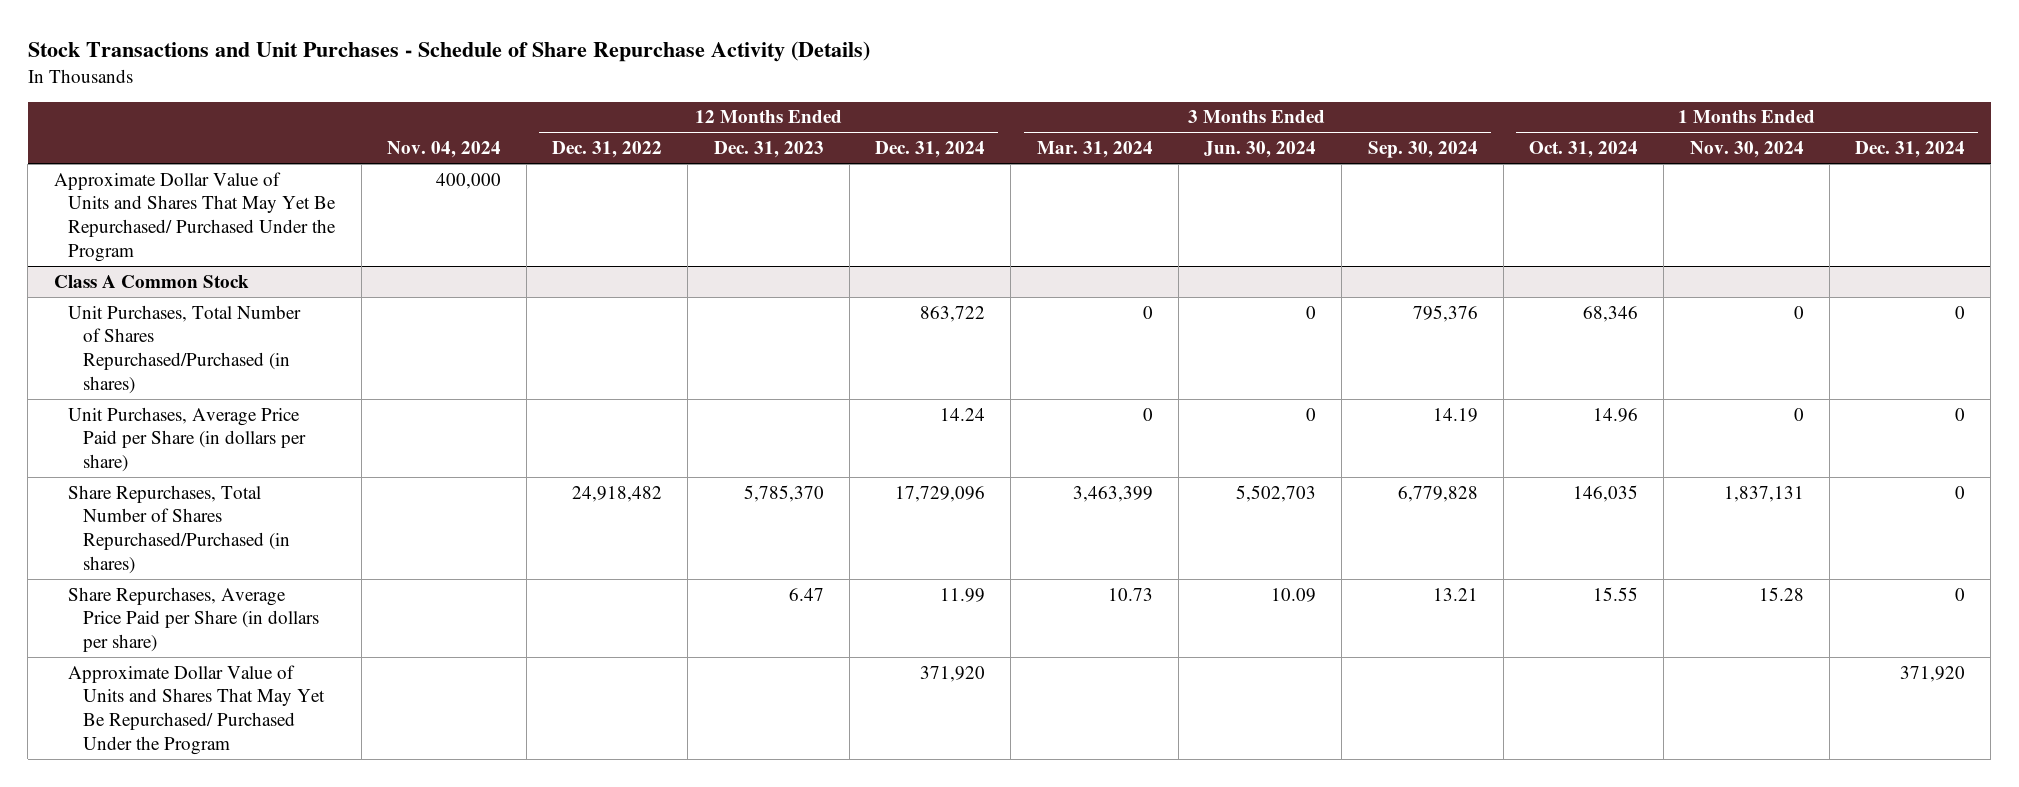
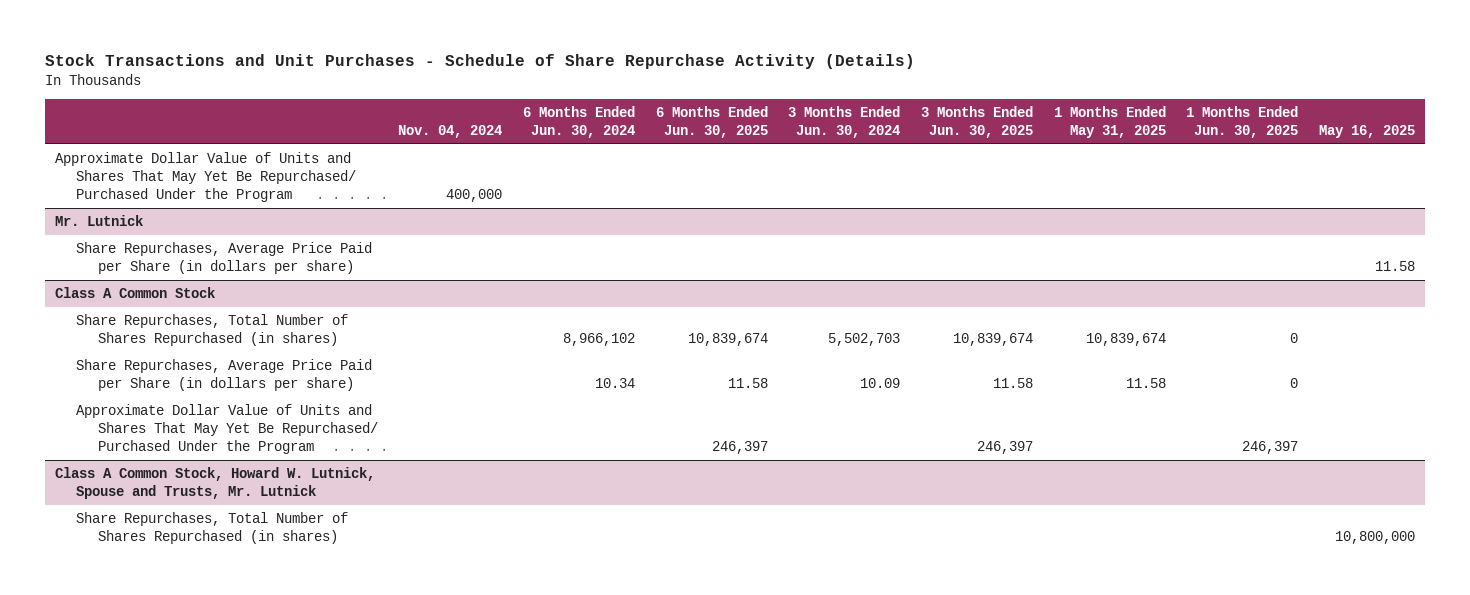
- | Nov. 04, 2024 | 12 Months Ended Dec. 31, 2022 | 12 Months Ended Dec. 31, 2023 | 12 Months Ended Dec. 31, 2024 | 3 Months Ended Mar. 31, 2024 | 3 Months Ended Jun. 30, 2024 | 3 Months Ended Sep. 30, 2024 | 1 Months Ended Oct. 31, 2024 | 1 Months Ended Nov. 30, 2024 | 1 Months Ended Dec. 31, 2024
+ | Nov. 04, 2024 | 6 Months Ended Jun. 30, 2024 | 6 Months Ended Jun. 30, 2025 | 3 Months Ended Jun. 30, 2024 | 3 Months Ended Jun. 30, 2025 | 1 Months Ended May 31, 2025 | 1 Months Ended Jun. 30, 2025 | May 16, 2025
+ Mr. Lutnick
+ Share Repurchases, Average Price Paid per Share (in dollars per share) | | | | | | | | 11.58
@ Class A Common Stock
- Unit Purchases, Total Number of Shares Repurchased/Purchased (in shares) | | | | 863,722 | 0 | 0 | 795,376 | 68,346 | 0 | 0
- Unit Purchases, Average Price Paid per Share (in dollars per share) | | | | 14.24 | 0 | 0 | 14.19 | 14.96 | 0 | 0
- Share Repurchases, Total Number of Shares Repurchased/Purchased (in shares) | | 24,918,482 | 5,785,370 | 17,729,096 | 3,463,399 | 5,502,703 | 6,779,828 | 146,035 | 1,837,131 | 0
+ Share Repurchases, Total Number of Shares Repurchased (in shares) | | 8,966,102 | 10,839,674 | 5,502,703 | 10,839,674 | 10,839,674 | 0 |
+ Class A Common Stock, Howard W. Lutnick, Spouse and Trusts, Mr. Lutnick
+ Share Repurchases, Total Number of Shares Repurchased (in shares) | | | | | | | | 10,800,000

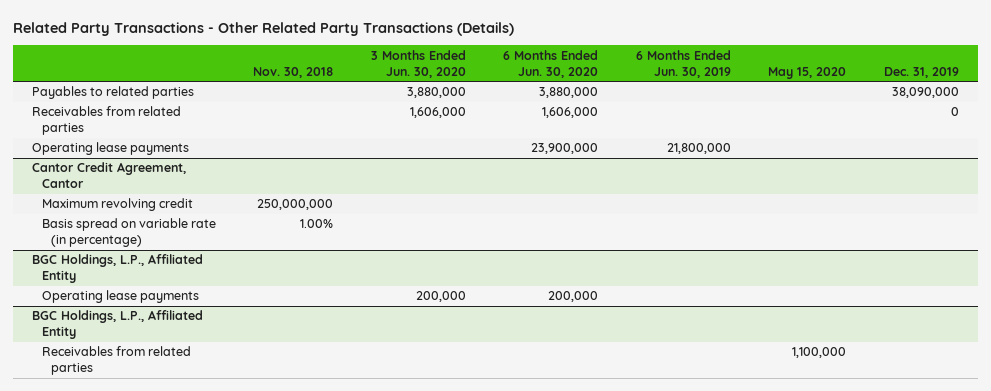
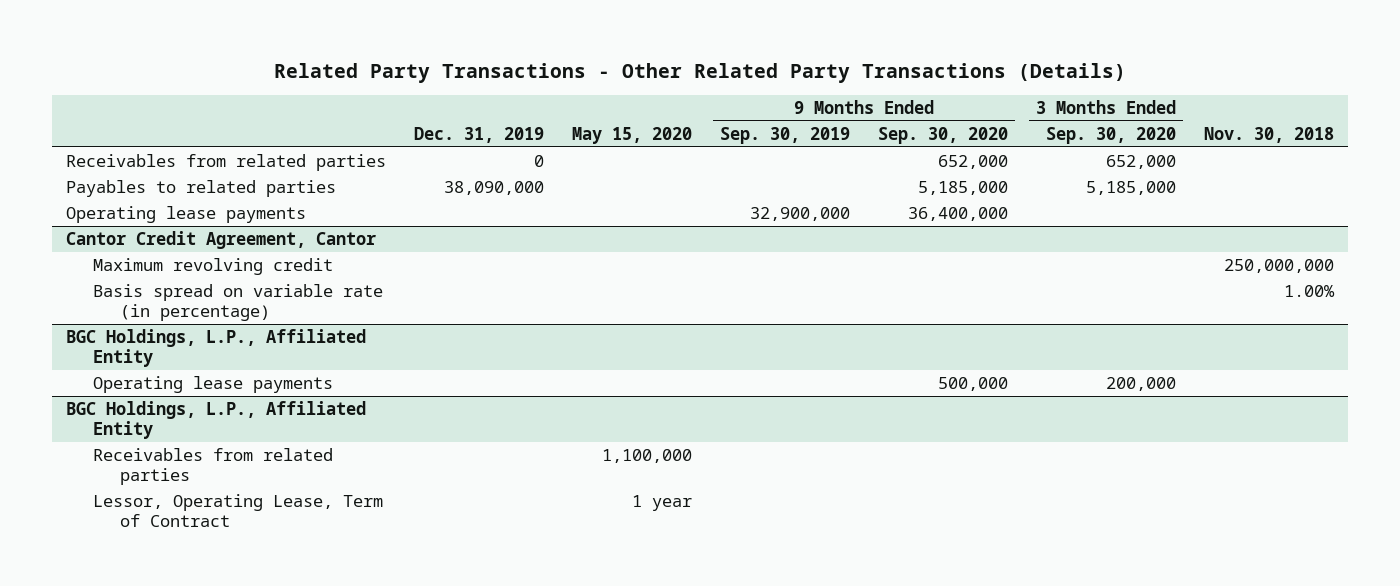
- | Nov. 30, 2018 | 3 Months Ended Jun. 30, 2020 | 6 Months Ended Jun. 30, 2020 | 6 Months Ended Jun. 30, 2019 | May 15, 2020 | Dec. 31, 2019
+ | Dec. 31, 2019 | May 15, 2020 | 9 Months Ended Sep. 30, 2019 | 9 Months Ended Sep. 30, 2020 | 3 Months Ended Sep. 30, 2020 | Nov. 30, 2018
moved down: Payables to related parties | 38,090,000 | | | 5,185,000 | 5,185,000 |
@ BGC Holdings, L.P., Affiliated Entity
+ Lessor, Operating Lease, Term of Contract | | 1 year | | | |

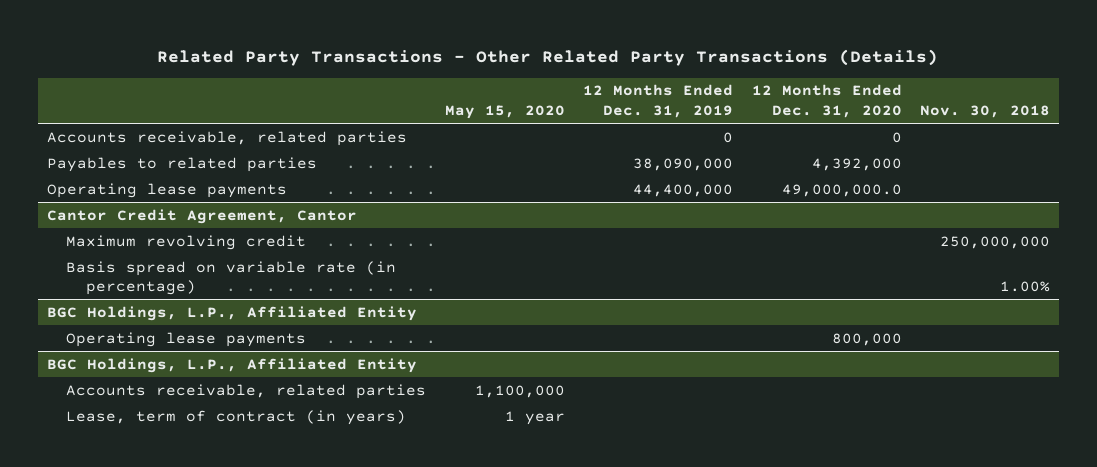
- | Dec. 31, 2019 | May 15, 2020 | 9 Months Ended Sep. 30, 2019 | 9 Months Ended Sep. 30, 2020 | 3 Months Ended Sep. 30, 2020 | Nov. 30, 2018
+ | May 15, 2020 | 12 Months Ended Dec. 31, 2019 | 12 Months Ended Dec. 31, 2020 | Nov. 30, 2018
- Receivables from related parties | 0 | | | 652,000 | 652,000 |
+ Accounts receivable, related parties | | 0 | 0 |
@ BGC Holdings, L.P., Affiliated Entity
- Receivables from related parties | | 1,100,000 | | | |
- Lessor, Operating Lease, Term of Contract | | 1 year | | | |
+ Accounts receivable, related parties | 1,100,000 | | |
+ Lease, term of contract (in years) | 1 year | | |

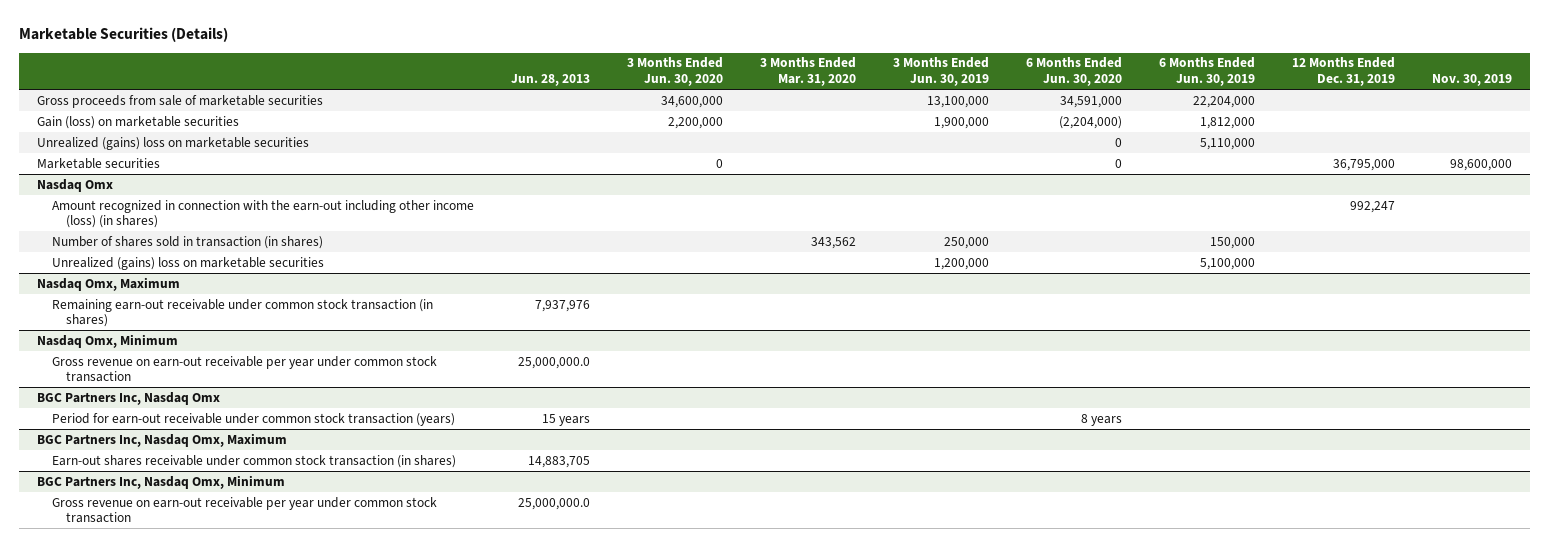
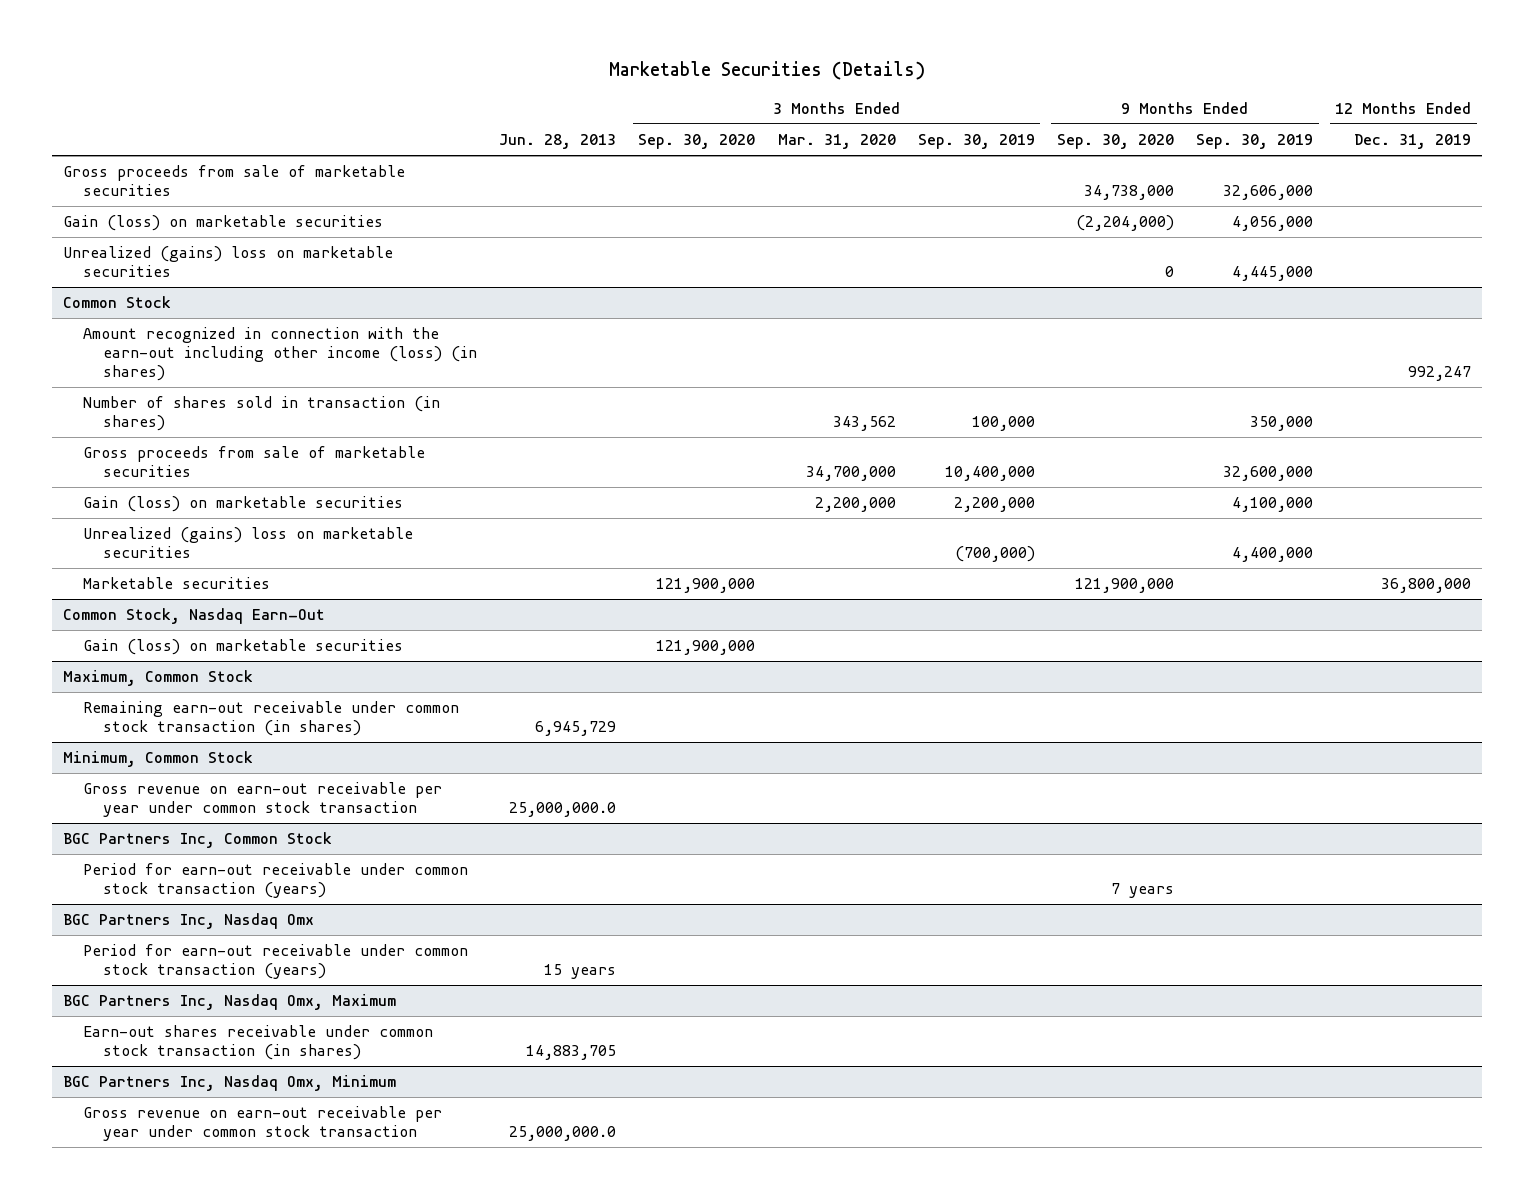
- | Jun. 28, 2013 | 3 Months Ended Jun. 30, 2020 | 3 Months Ended Mar. 31, 2020 | 3 Months Ended Jun. 30, 2019 | 6 Months Ended Jun. 30, 2020 | 6 Months Ended Jun. 30, 2019 | 12 Months Ended Dec. 31, 2019 | Nov. 30, 2019
+ | Jun. 28, 2013 | 3 Months Ended Sep. 30, 2020 | 3 Months Ended Mar. 31, 2020 | 3 Months Ended Sep. 30, 2019 | 9 Months Ended Sep. 30, 2020 | 9 Months Ended Sep. 30, 2019 | 12 Months Ended Dec. 31, 2019
- Marketable securities | | 0 | | | 0 | | 36,795,000 | 98,600,000
- Nasdaq Omx
+ Common Stock
+ Gross proceeds from sale of marketable securities | | | 34,700,000 | 10,400,000 | | 32,600,000 |
+ Gain (loss) on marketable securities | | | 2,200,000 | 2,200,000 | | 4,100,000 |
- Nasdaq Omx, Maximum
- Remaining earn-out receivable under common stock transaction (in shares) | 7,937,976 | | | | | | |
- Nasdaq Omx, Minimum
+ Marketable securities | | 121,900,000 | | | 121,900,000 | | 36,800,000
+ Common Stock, Nasdaq Earn-Out
+ Gain (loss) on marketable securities | | 121,900,000 | | | | |
+ Maximum, Common Stock
+ Remaining earn-out receivable under common stock transaction (in shares) | 6,945,729 | | | | | |
+ Minimum, Common Stock
+ BGC Partners Inc, Common Stock
+ Period for earn-out receivable under common stock transaction (years) | | | | | 7 years | |

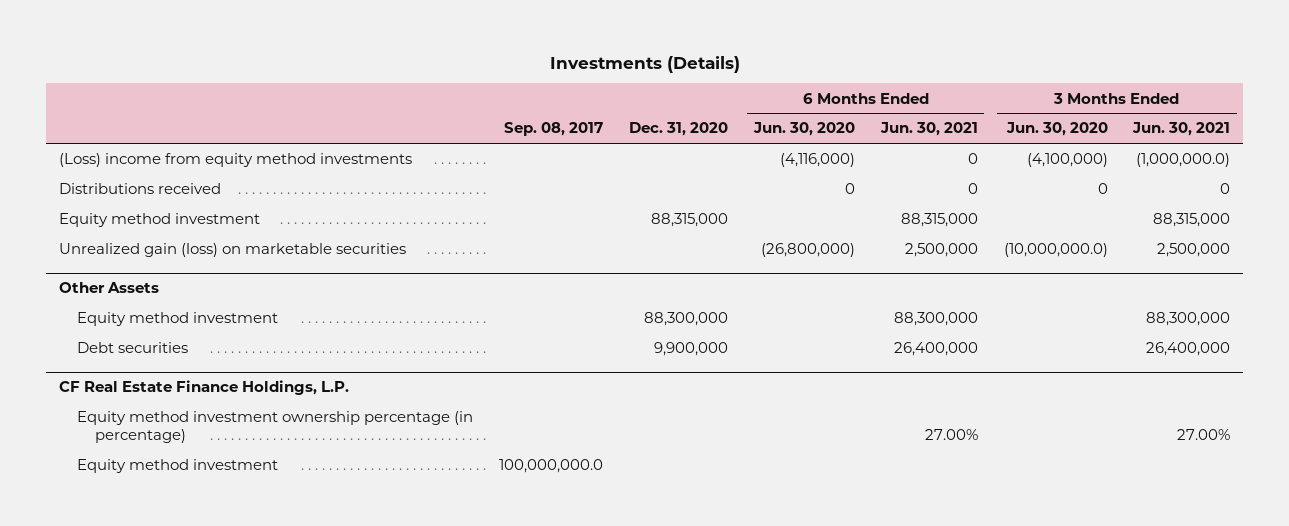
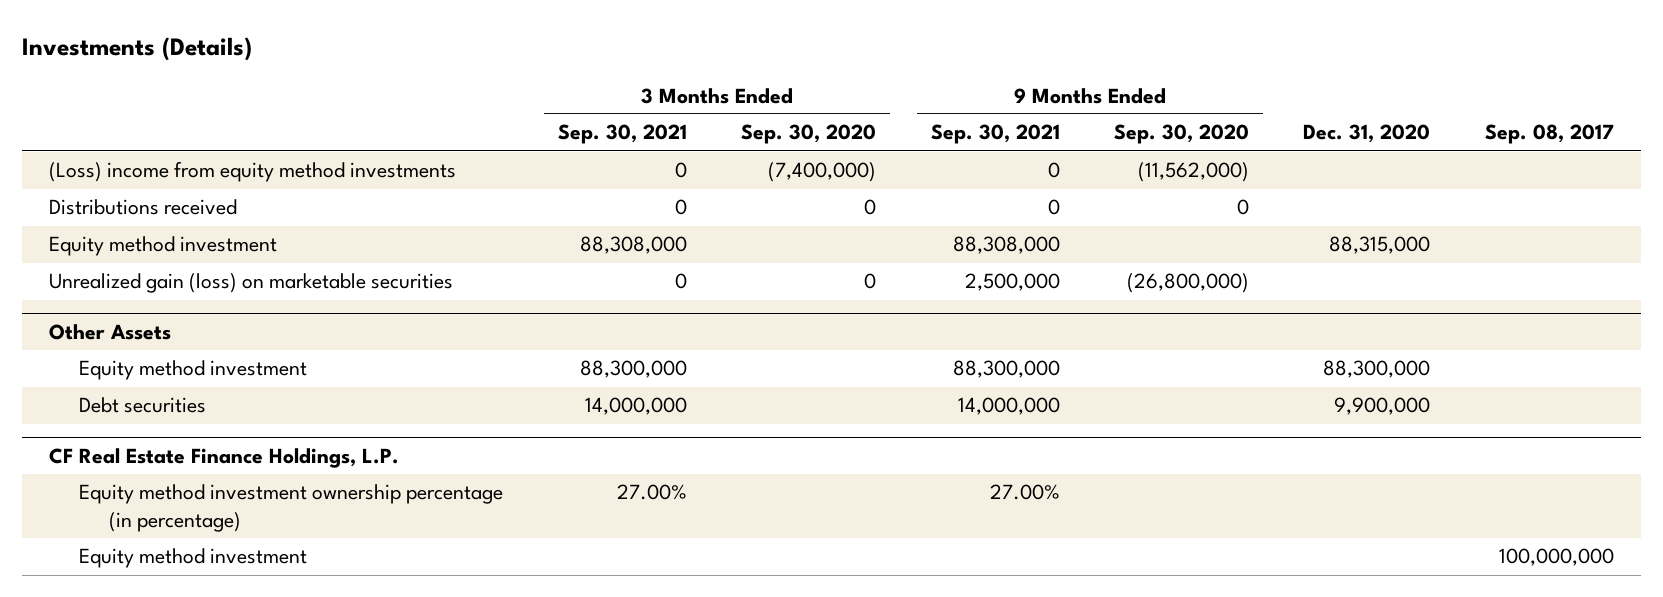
- | Sep. 08, 2017 | Dec. 31, 2020 | 6 Months Ended Jun. 30, 2020 | 6 Months Ended Jun. 30, 2021 | 3 Months Ended Jun. 30, 2020 | 3 Months Ended Jun. 30, 2021
+ | 3 Months Ended Sep. 30, 2021 | 3 Months Ended Sep. 30, 2020 | 9 Months Ended Sep. 30, 2021 | 9 Months Ended Sep. 30, 2020 | Dec. 31, 2020 | Sep. 08, 2017
@ CF Real Estate Finance Holdings, L.P.
- Equity method investment | 100,000,000.0 | | | | |
+ Equity method investment | | | | | | 100,000,000

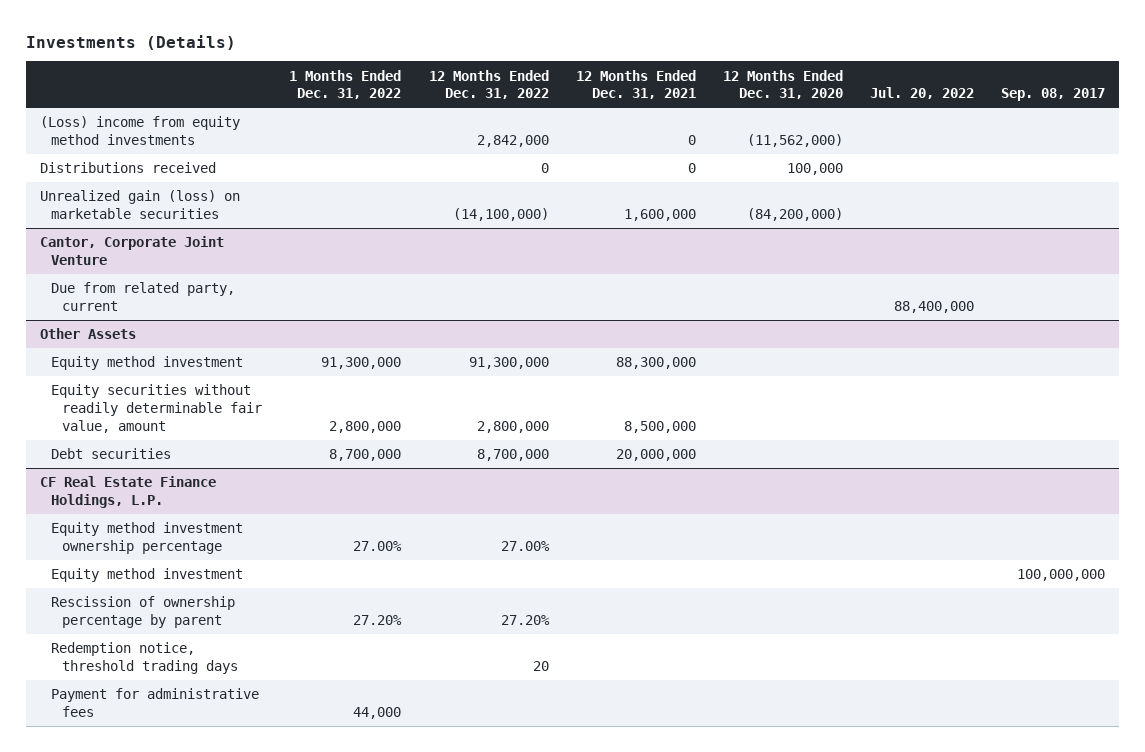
- | 3 Months Ended Sep. 30, 2021 | 3 Months Ended Sep. 30, 2020 | 9 Months Ended Sep. 30, 2021 | 9 Months Ended Sep. 30, 2020 | Dec. 31, 2020 | Sep. 08, 2017
+ | 1 Months Ended Dec. 31, 2022 | 12 Months Ended Dec. 31, 2022 | 12 Months Ended Dec. 31, 2021 | 12 Months Ended Dec. 31, 2020 | Jul. 20, 2022 | Sep. 08, 2017
- Equity method investment | 88,308,000 | | 88,308,000 | | 88,315,000 |
+ Cantor, Corporate Joint Venture
+ Due from related party, current | | | | | 88,400,000 |
@ Other Assets
+ Equity securities without readily determinable fair value, amount | 2,800,000 | 2,800,000 | 8,500,000 | | |
@ CF Real Estate Finance Holdings, L.P.
- Equity method investment ownership percentage (in percentage) | 27.00% | | 27.00% | | |
+ Equity method investment ownership percentage | 27.00% | 27.00% | | | |
+ Rescission of ownership percentage by parent | 27.20% | 27.20% | | | |
+ Redemption notice, threshold trading days | | 20 | | | |
+ Payment for administrative fees | 44,000 | | | | |

